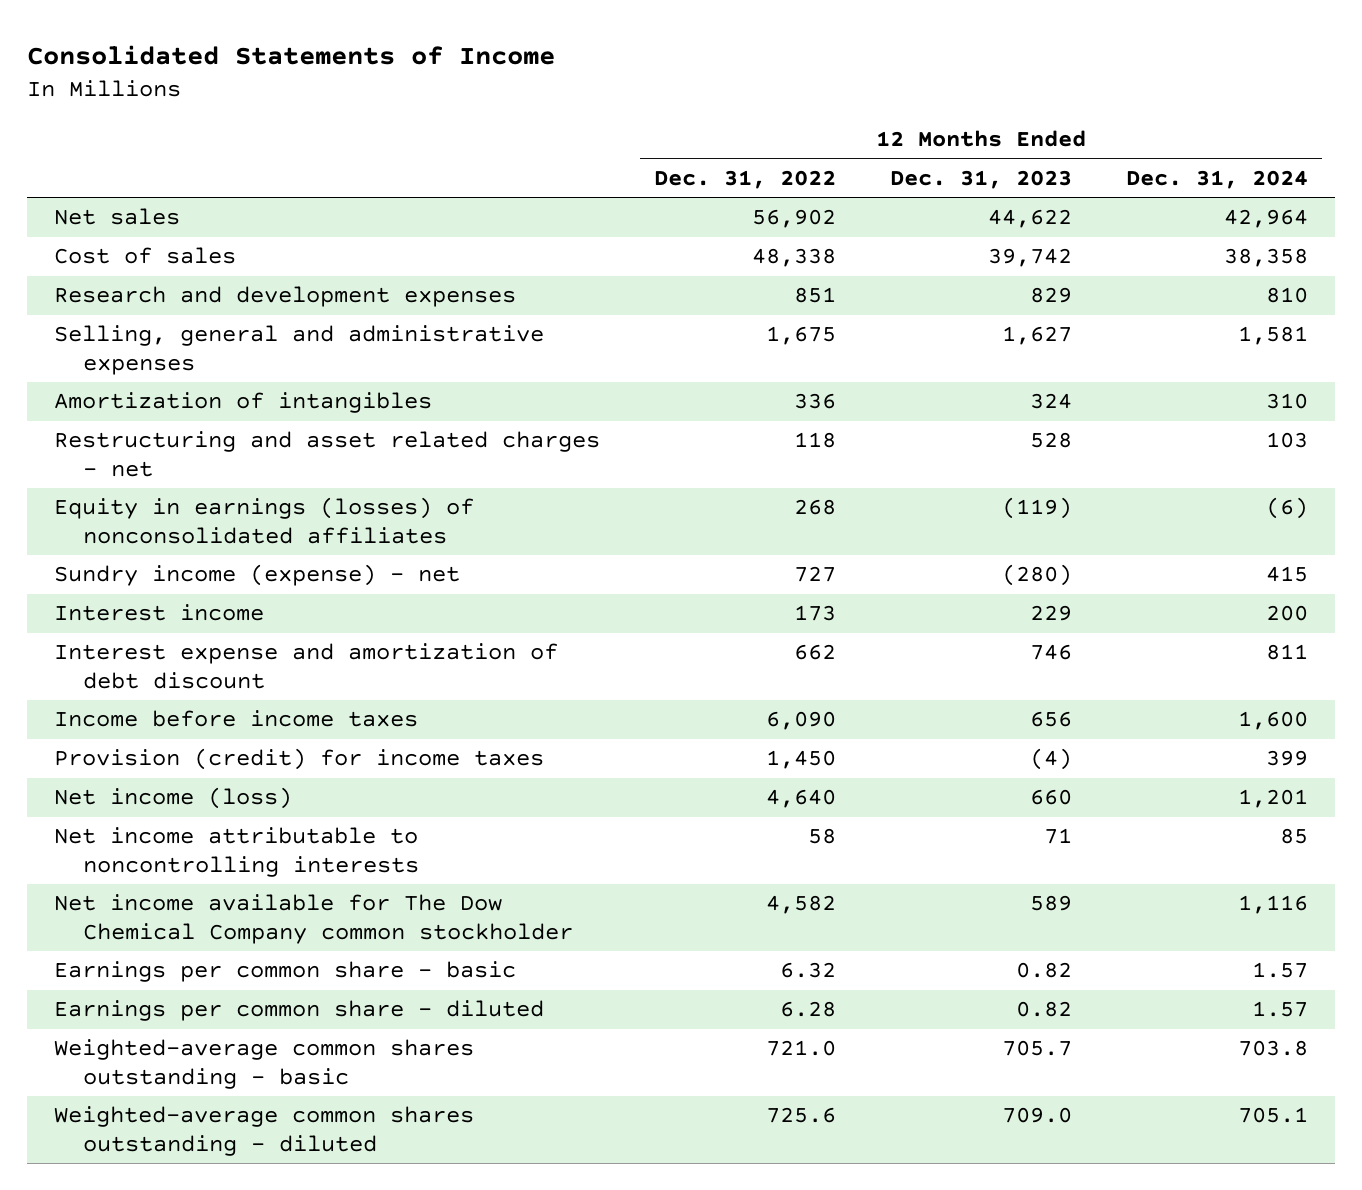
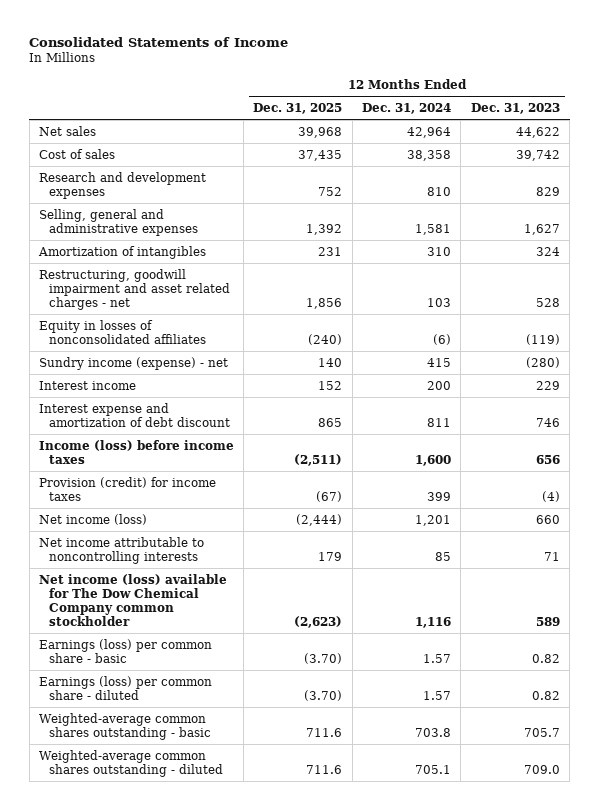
- | 12 Months Ended Dec. 31, 2022 | 12 Months Ended Dec. 31, 2023 | 12 Months Ended Dec. 31, 2024
+ | 12 Months Ended Dec. 31, 2025 | 12 Months Ended Dec. 31, 2024 | 12 Months Ended Dec. 31, 2023
- Restructuring and asset related charges - net | 118 | 528 | 103
- Equity in earnings (losses) of nonconsolidated affiliates | 268 | (119) | (6)
+ Restructuring, goodwill impairment and asset related charges - net | 1,856 | 103 | 528
+ Equity in losses of nonconsolidated affiliates | (240) | (6) | (119)
- Income before income taxes | 6,090 | 656 | 1,600
+ Income (loss) before income taxes | (2,511) | 1,600 | 656
- Net income available for The Dow Chemical Company common stockholder | 4,582 | 589 | 1,116
- Earnings per common share - basic | 6.32 | 0.82 | 1.57
- Earnings per common share - diluted | 6.28 | 0.82 | 1.57
+ Net income (loss) available for The Dow Chemical Company common stockholder | (2,623) | 1,116 | 589
+ Earnings (loss) per common share - basic | (3.70) | 1.57 | 0.82
+ Earnings (loss) per common share - diluted | (3.70) | 1.57 | 0.82

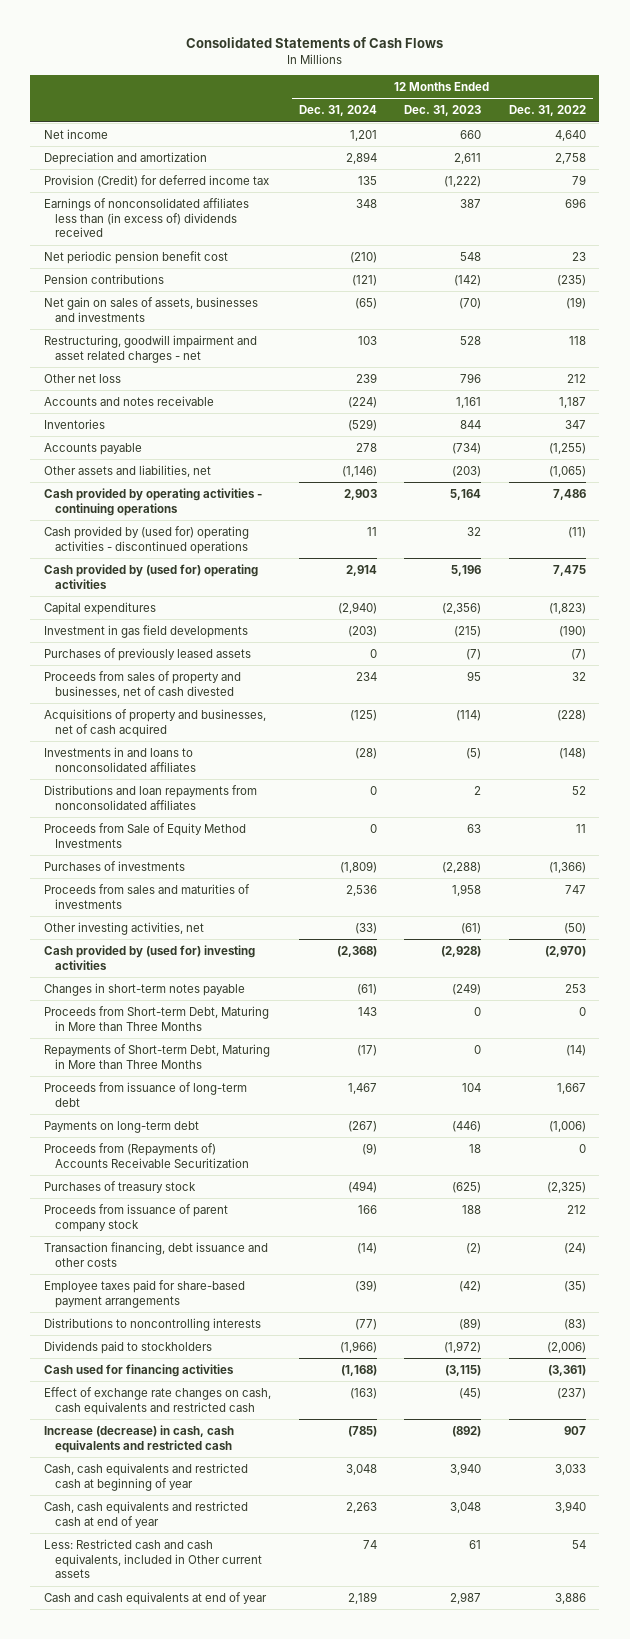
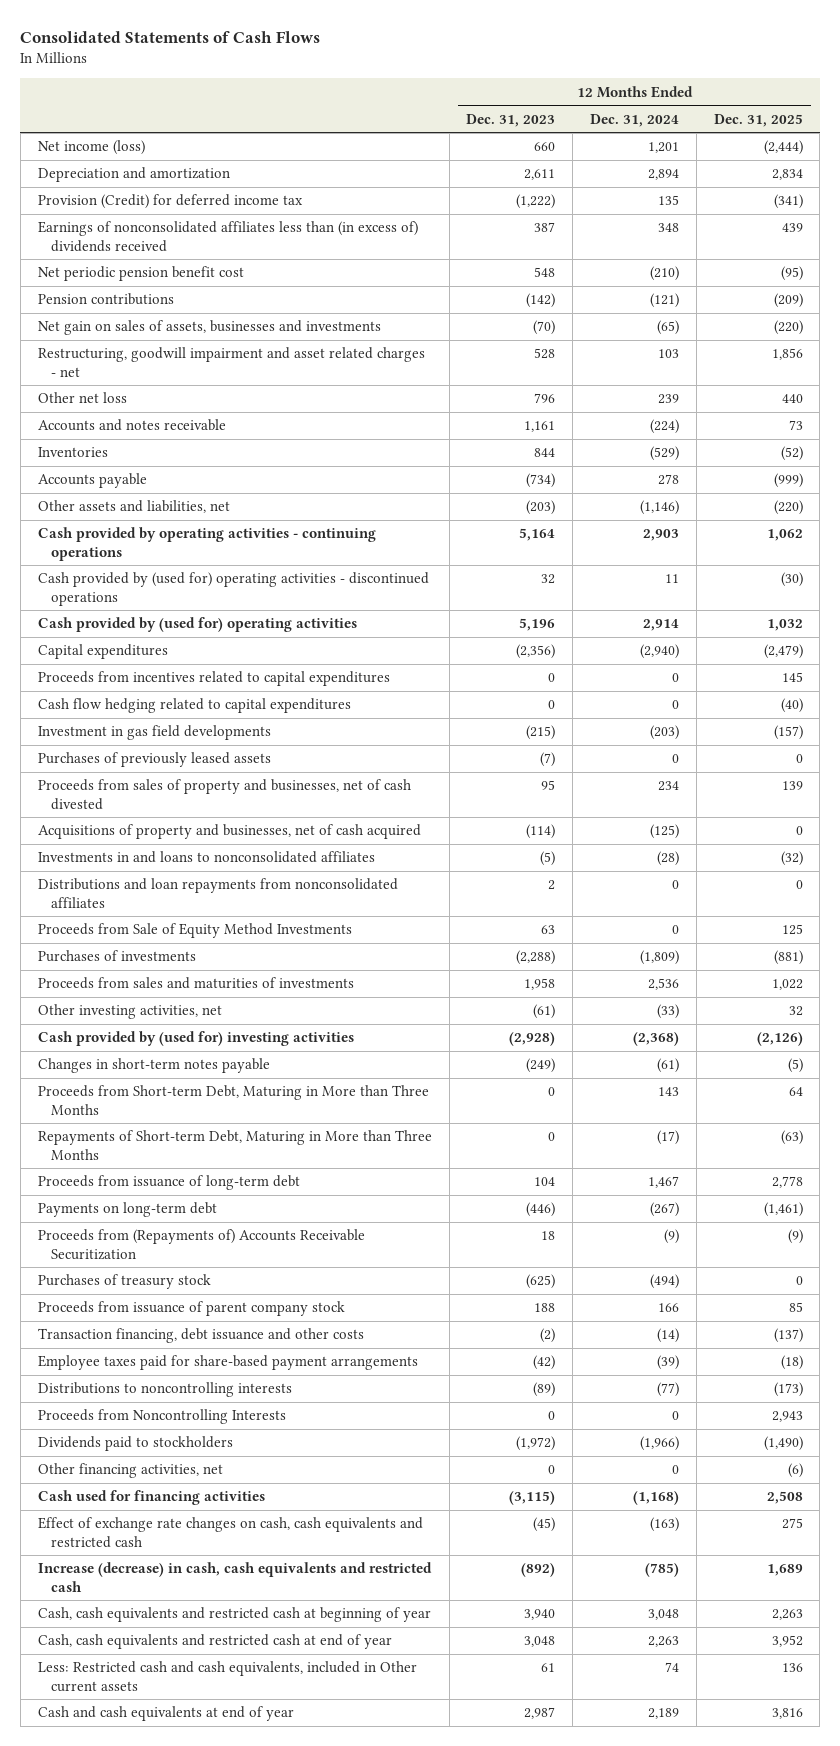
- | 12 Months Ended Dec. 31, 2024 | 12 Months Ended Dec. 31, 2023 | 12 Months Ended Dec. 31, 2022
+ | 12 Months Ended Dec. 31, 2023 | 12 Months Ended Dec. 31, 2024 | 12 Months Ended Dec. 31, 2025
- Net income | 1,201 | 660 | 4,640
+ Net income (loss) | 660 | 1,201 | (2,444)
+ Proceeds from incentives related to capital expenditures | 0 | 0 | 145
+ Cash flow hedging related to capital expenditures | 0 | 0 | (40)
+ Proceeds from Noncontrolling Interests | 0 | 0 | 2,943
+ Other financing activities, net | 0 | 0 | (6)

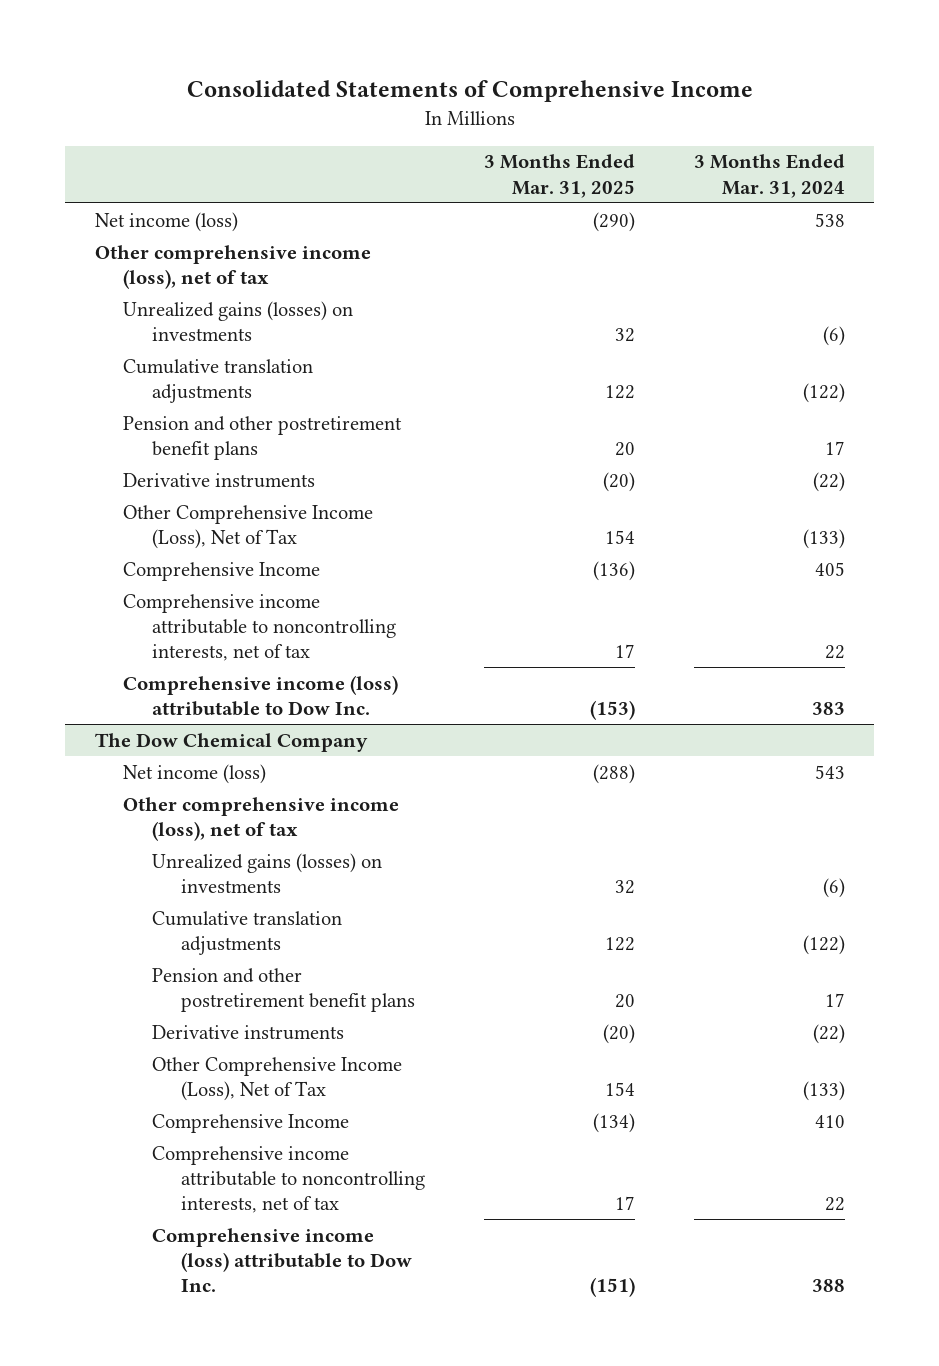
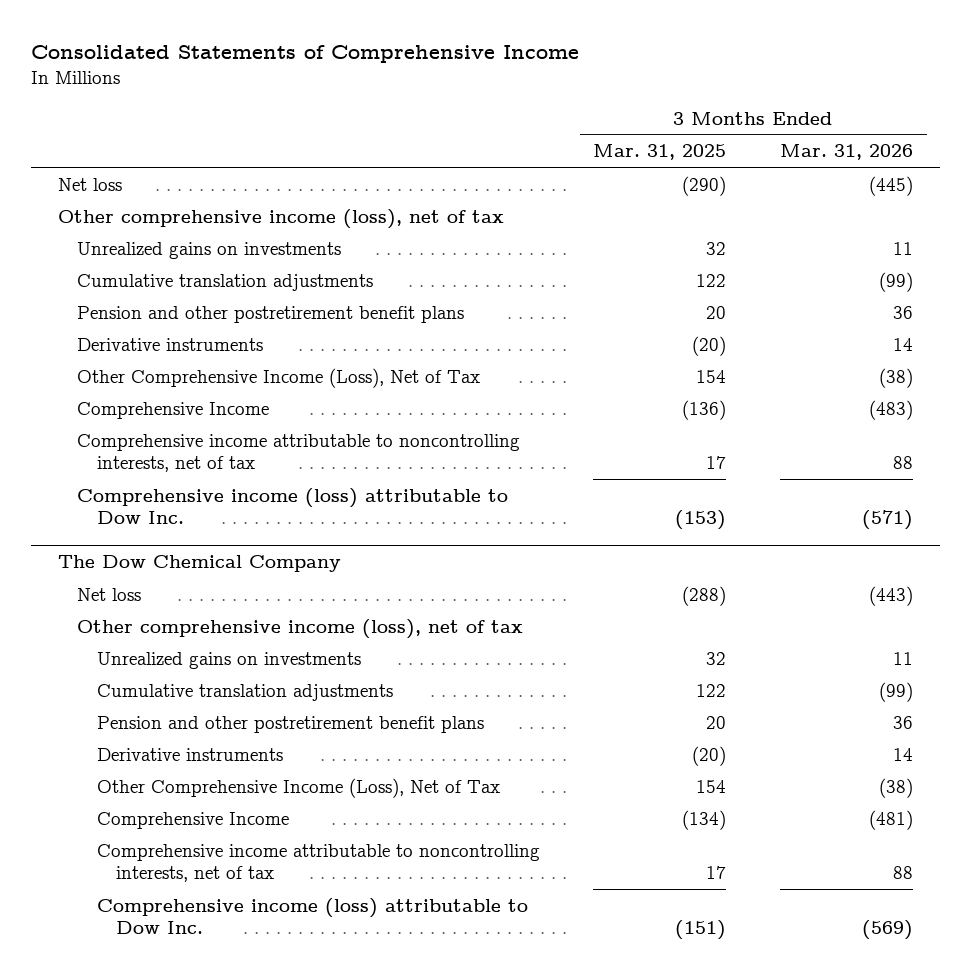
- | 3 Months Ended Mar. 31, 2025 | 3 Months Ended Mar. 31, 2024
+ | 3 Months Ended Mar. 31, 2025 | 3 Months Ended Mar. 31, 2026
- Net income (loss) | (290) | 538
+ Net loss | (290) | (445)
- Unrealized gains (losses) on investments | 32 | (6)
+ Unrealized gains on investments | 32 | 11
@ The Dow Chemical Company
- Net income (loss) | (288) | 543
+ Net loss | (288) | (443)
- Unrealized gains (losses) on investments | 32 | (6)
+ Unrealized gains on investments | 32 | 11

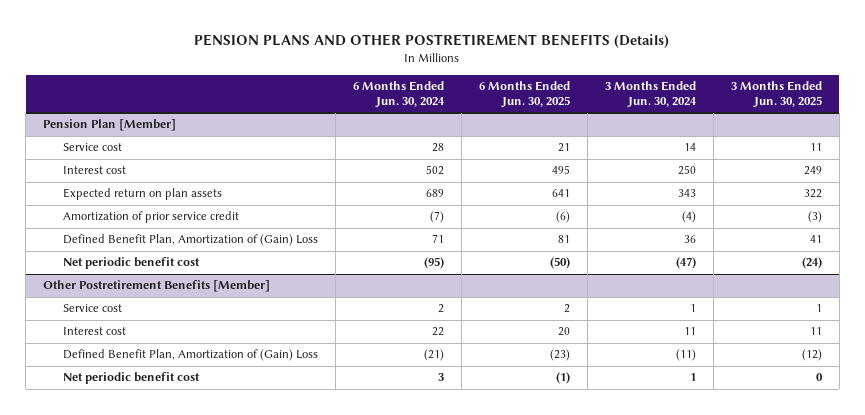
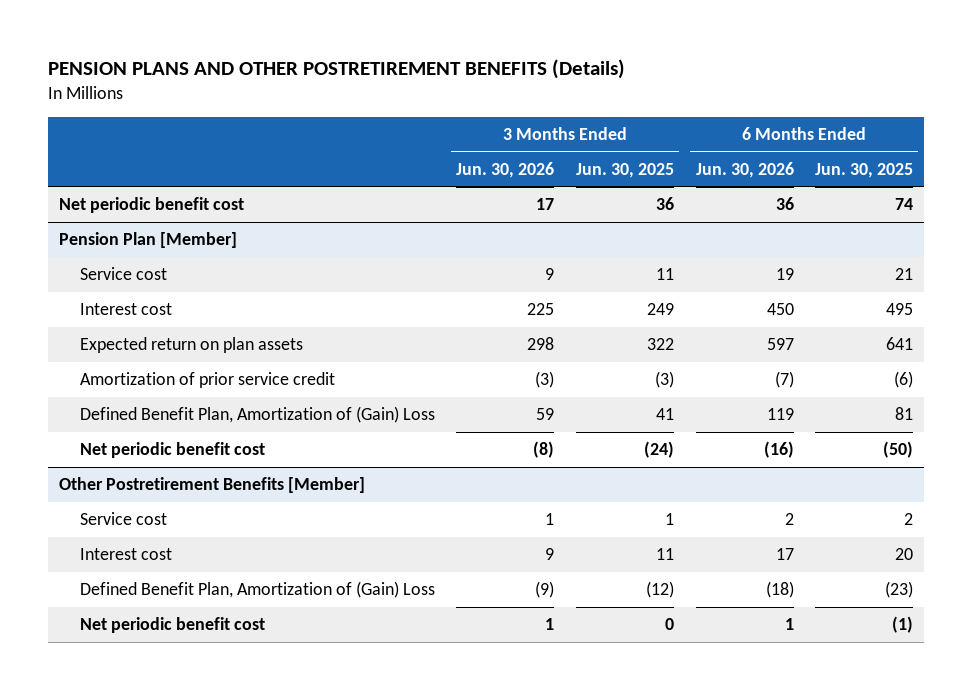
- | 6 Months Ended Jun. 30, 2024 | 6 Months Ended Jun. 30, 2025 | 3 Months Ended Jun. 30, 2024 | 3 Months Ended Jun. 30, 2025
+ | 3 Months Ended Jun. 30, 2026 | 3 Months Ended Jun. 30, 2025 | 6 Months Ended Jun. 30, 2026 | 6 Months Ended Jun. 30, 2025
+ Net periodic benefit cost | 17 | 36 | 36 | 74

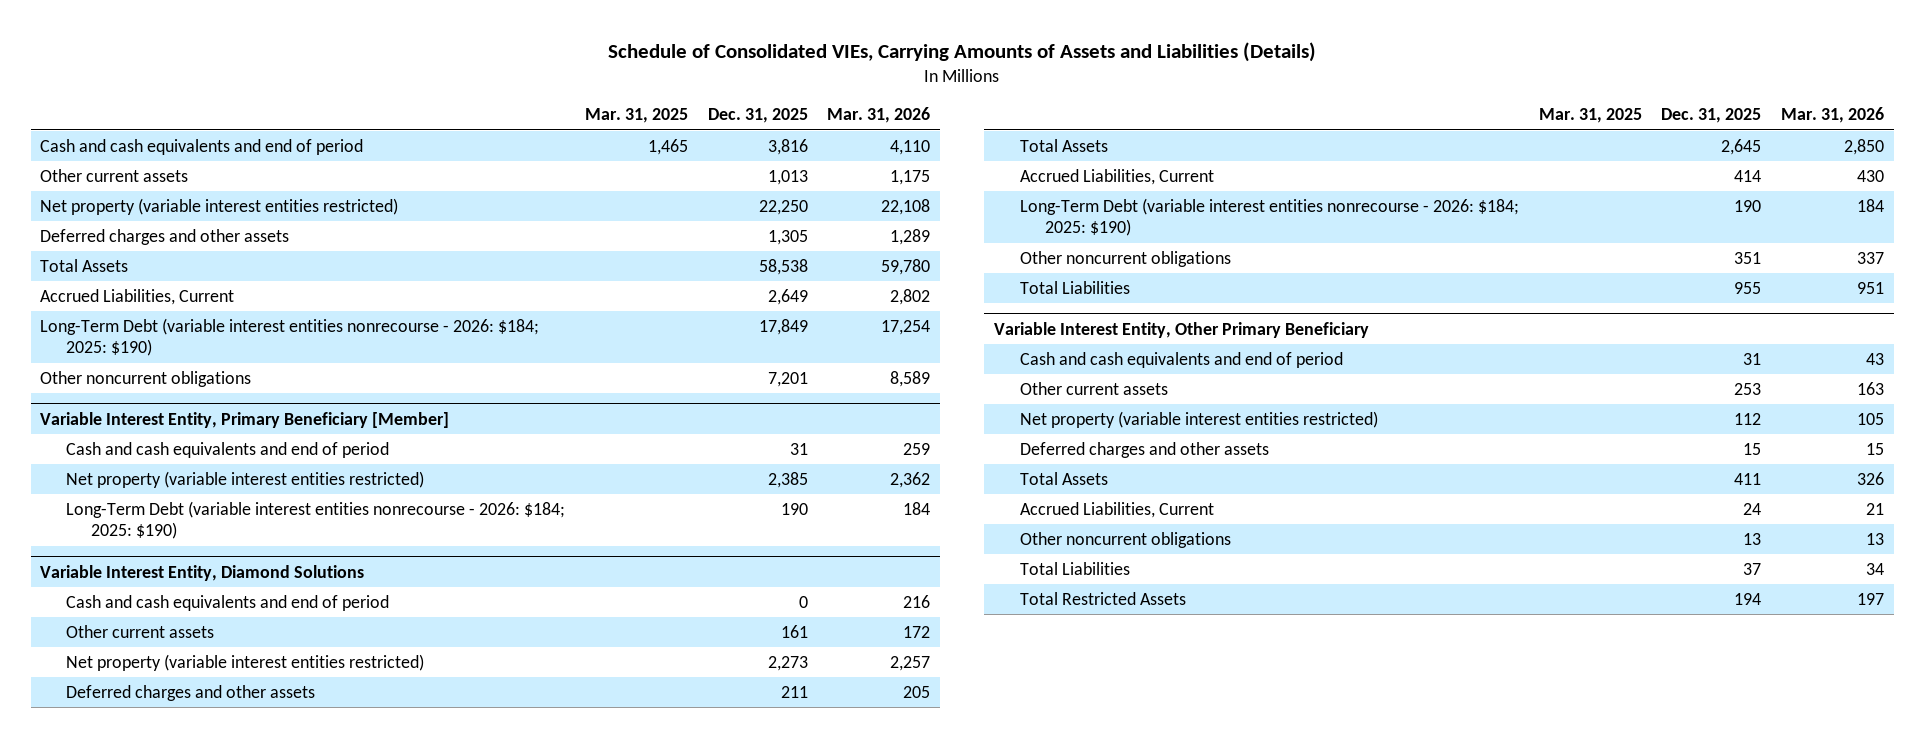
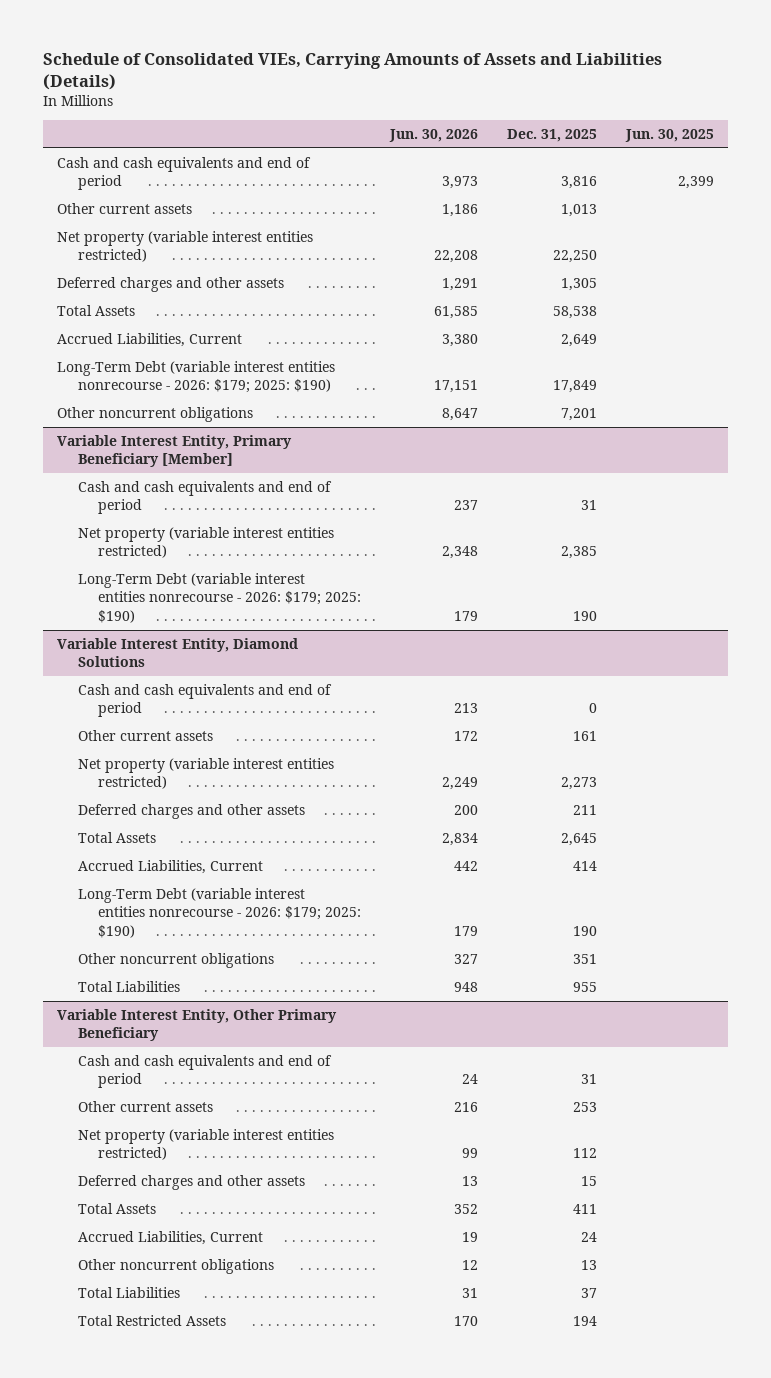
- | Mar. 31, 2025 | Dec. 31, 2025 | Mar. 31, 2026
+ | Jun. 30, 2026 | Dec. 31, 2025 | Jun. 30, 2025
- Long-Term Debt (variable interest entities nonrecourse - 2026: $184; 2025: $190) | | 17,849 | 17,254
+ Long-Term Debt (variable interest entities nonrecourse - 2026: $179; 2025: $190) | 17,151 | 17,849 |
@ Variable Interest Entity, Primary Beneficiary [Member]
- Long-Term Debt (variable interest entities nonrecourse - 2026: $184; 2025: $190) | | 190 | 184
+ Long-Term Debt (variable interest entities nonrecourse - 2026: $179; 2025: $190) | 179 | 190 |
@ Variable Interest Entity, Diamond Solutions
- Long-Term Debt (variable interest entities nonrecourse - 2026: $184; 2025: $190) | | 190 | 184
+ Long-Term Debt (variable interest entities nonrecourse - 2026: $179; 2025: $190) | 179 | 190 |

